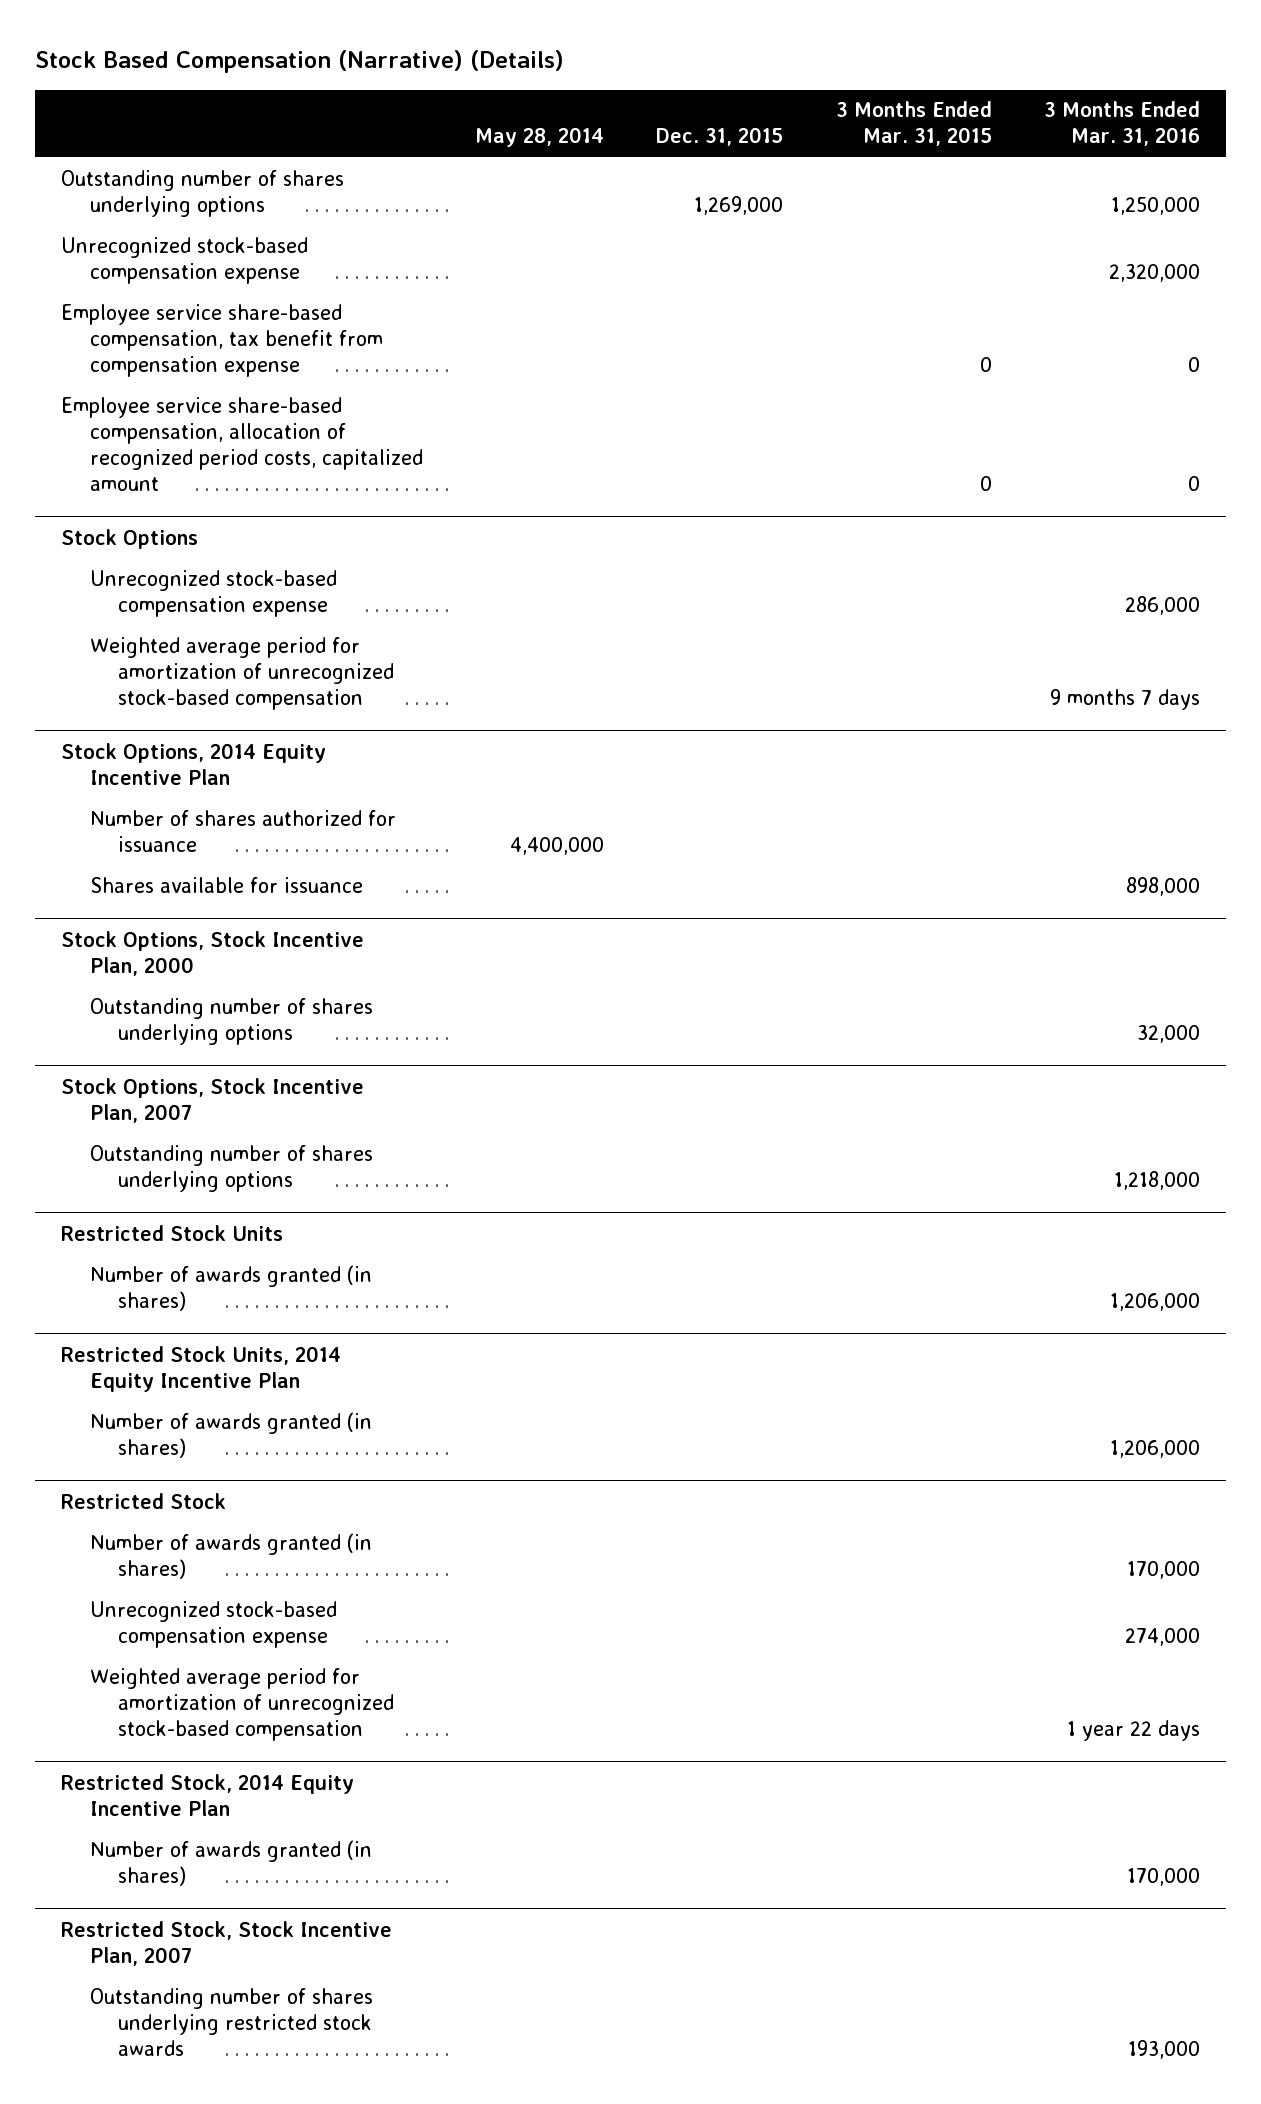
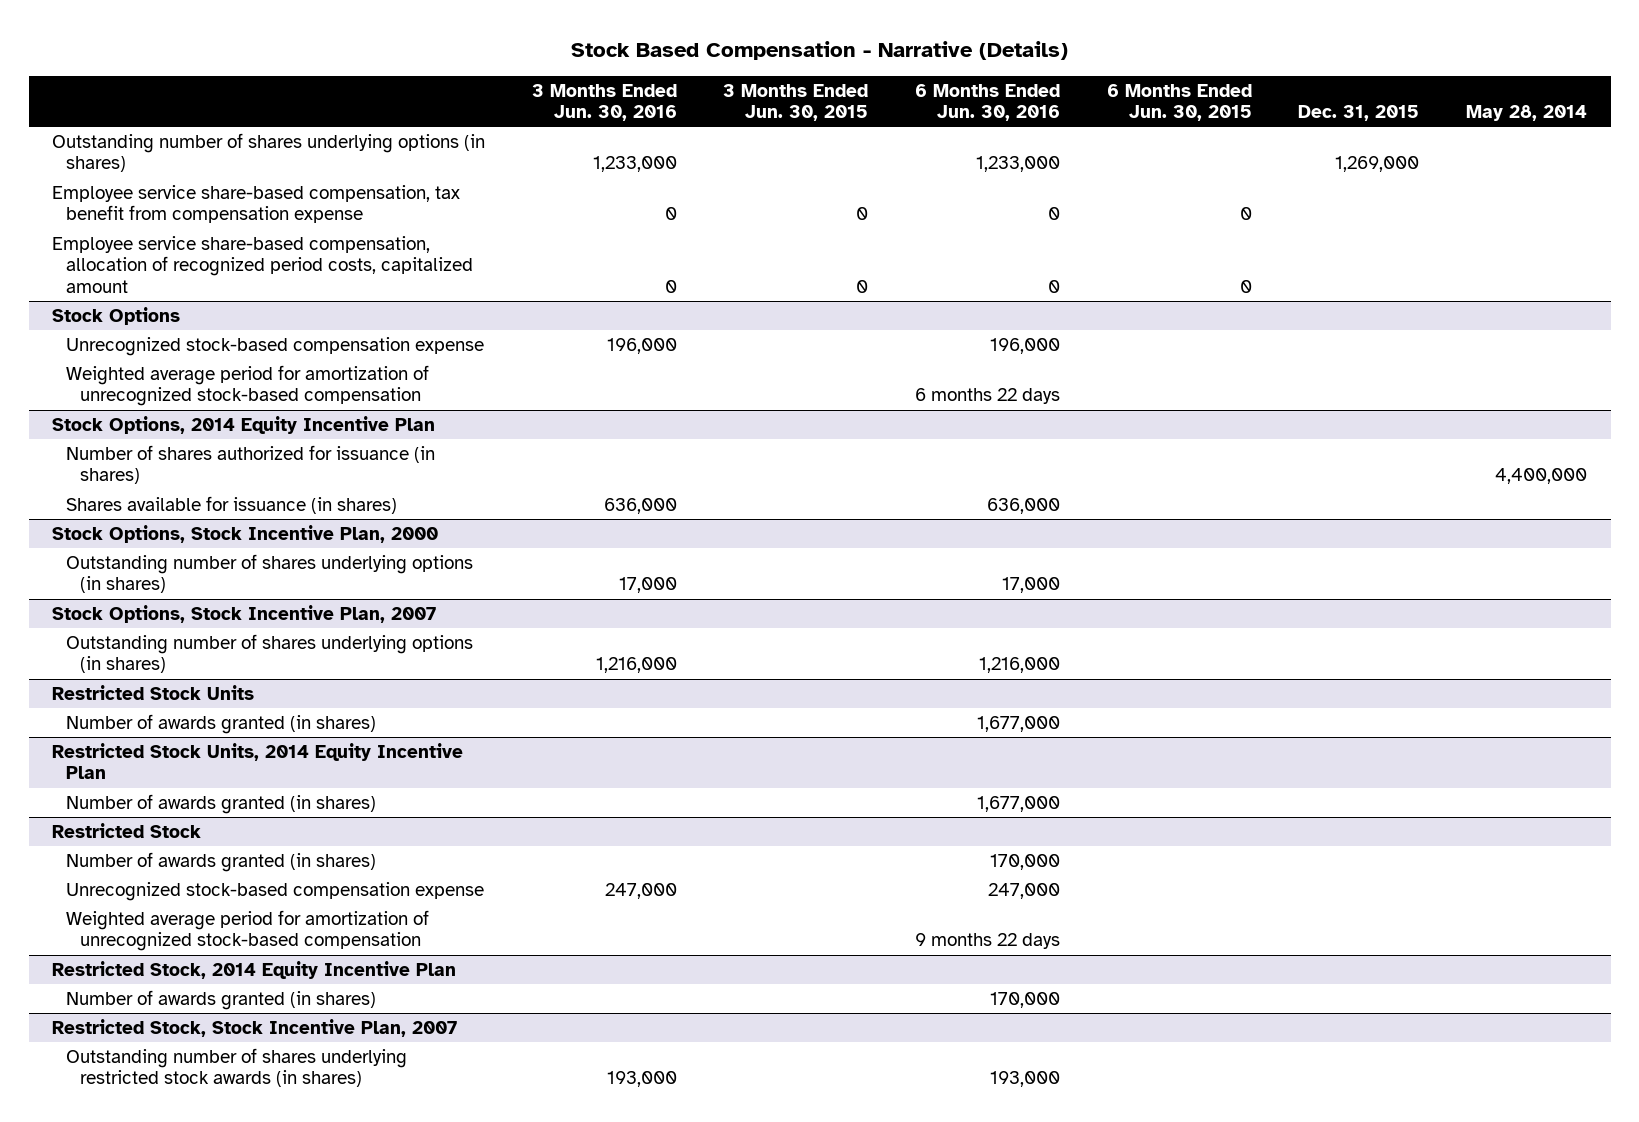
- Stock Based Compensation (Narrative) (Details)
+ Stock Based Compensation - Narrative (Details)
- | May 28, 2014 | Dec. 31, 2015 | 3 Months Ended Mar. 31, 2015 | 3 Months Ended Mar. 31, 2016
+ | 3 Months Ended Jun. 30, 2016 | 3 Months Ended Jun. 30, 2015 | 6 Months Ended Jun. 30, 2016 | 6 Months Ended Jun. 30, 2015 | Dec. 31, 2015 | May 28, 2014
- Outstanding number of shares underlying options | | 1,269,000 | | 1,250,000
- Unrecognized stock-based compensation expense | | | | 2,320,000
+ Outstanding number of shares underlying options (in shares) | 1,233,000 | | 1,233,000 | | 1,269,000 |
@ Stock Options, 2014 Equity Incentive Plan
- Number of shares authorized for issuance | 4,400,000 | | |
- Shares available for issuance | | | | 898,000
+ Number of shares authorized for issuance (in shares) | | | | | | 4,400,000
+ Shares available for issuance (in shares) | 636,000 | | 636,000 | | |
@ Stock Options, Stock Incentive Plan, 2000
- Outstanding number of shares underlying options | | | | 32,000
+ Outstanding number of shares underlying options (in shares) | 17,000 | | 17,000 | | |
@ Stock Options, Stock Incentive Plan, 2007
- Outstanding number of shares underlying options | | | | 1,218,000
+ Outstanding number of shares underlying options (in shares) | 1,216,000 | | 1,216,000 | | |
@ Restricted Stock, Stock Incentive Plan, 2007
- Outstanding number of shares underlying restricted stock awards | | | | 193,000
+ Outstanding number of shares underlying restricted stock awards (in shares) | 193,000 | | 193,000 | | |

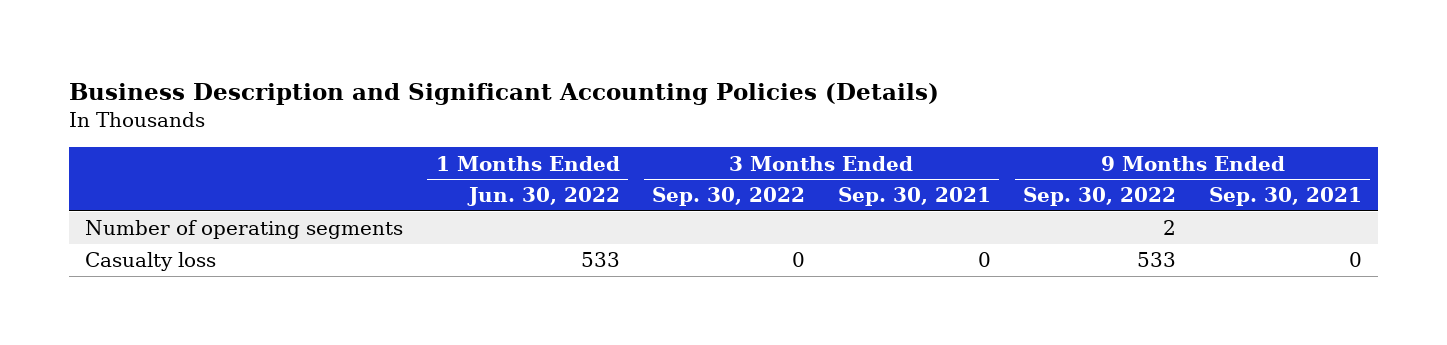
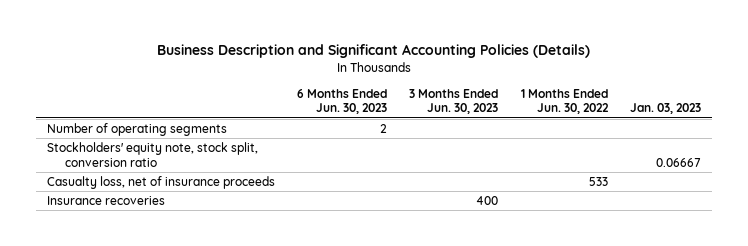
- | 1 Months Ended Jun. 30, 2022 | 3 Months Ended Sep. 30, 2022 | 3 Months Ended Sep. 30, 2021 | 9 Months Ended Sep. 30, 2022 | 9 Months Ended Sep. 30, 2021
+ | 6 Months Ended Jun. 30, 2023 | 3 Months Ended Jun. 30, 2023 | 1 Months Ended Jun. 30, 2022 | Jan. 03, 2023
- Casualty loss | 533 | 0 | 0 | 533 | 0
+ Stockholders' equity note, stock split, conversion ratio | | | | 0.06667
+ Casualty loss, net of insurance proceeds | | | 533 |
+ Insurance recoveries | | 400 | |

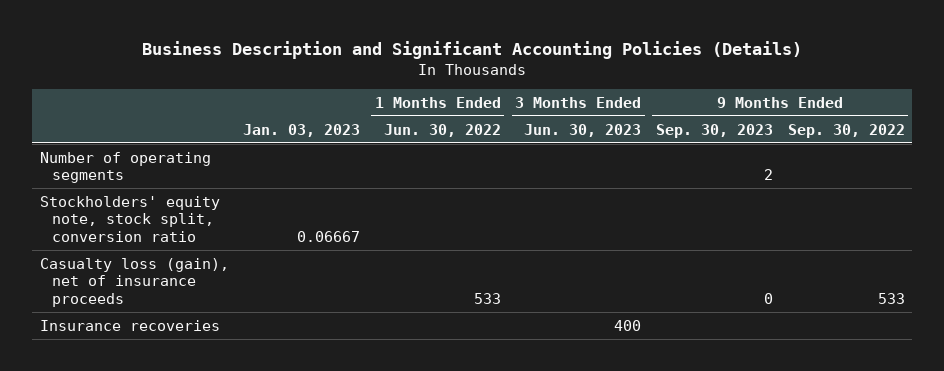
- | 6 Months Ended Jun. 30, 2023 | 3 Months Ended Jun. 30, 2023 | 1 Months Ended Jun. 30, 2022 | Jan. 03, 2023
+ | Jan. 03, 2023 | 1 Months Ended Jun. 30, 2022 | 3 Months Ended Jun. 30, 2023 | 9 Months Ended Sep. 30, 2023 | 9 Months Ended Sep. 30, 2022
- Casualty loss, net of insurance proceeds | | | 533 |
+ Casualty loss (gain), net of insurance proceeds | | 533 | | 0 | 533

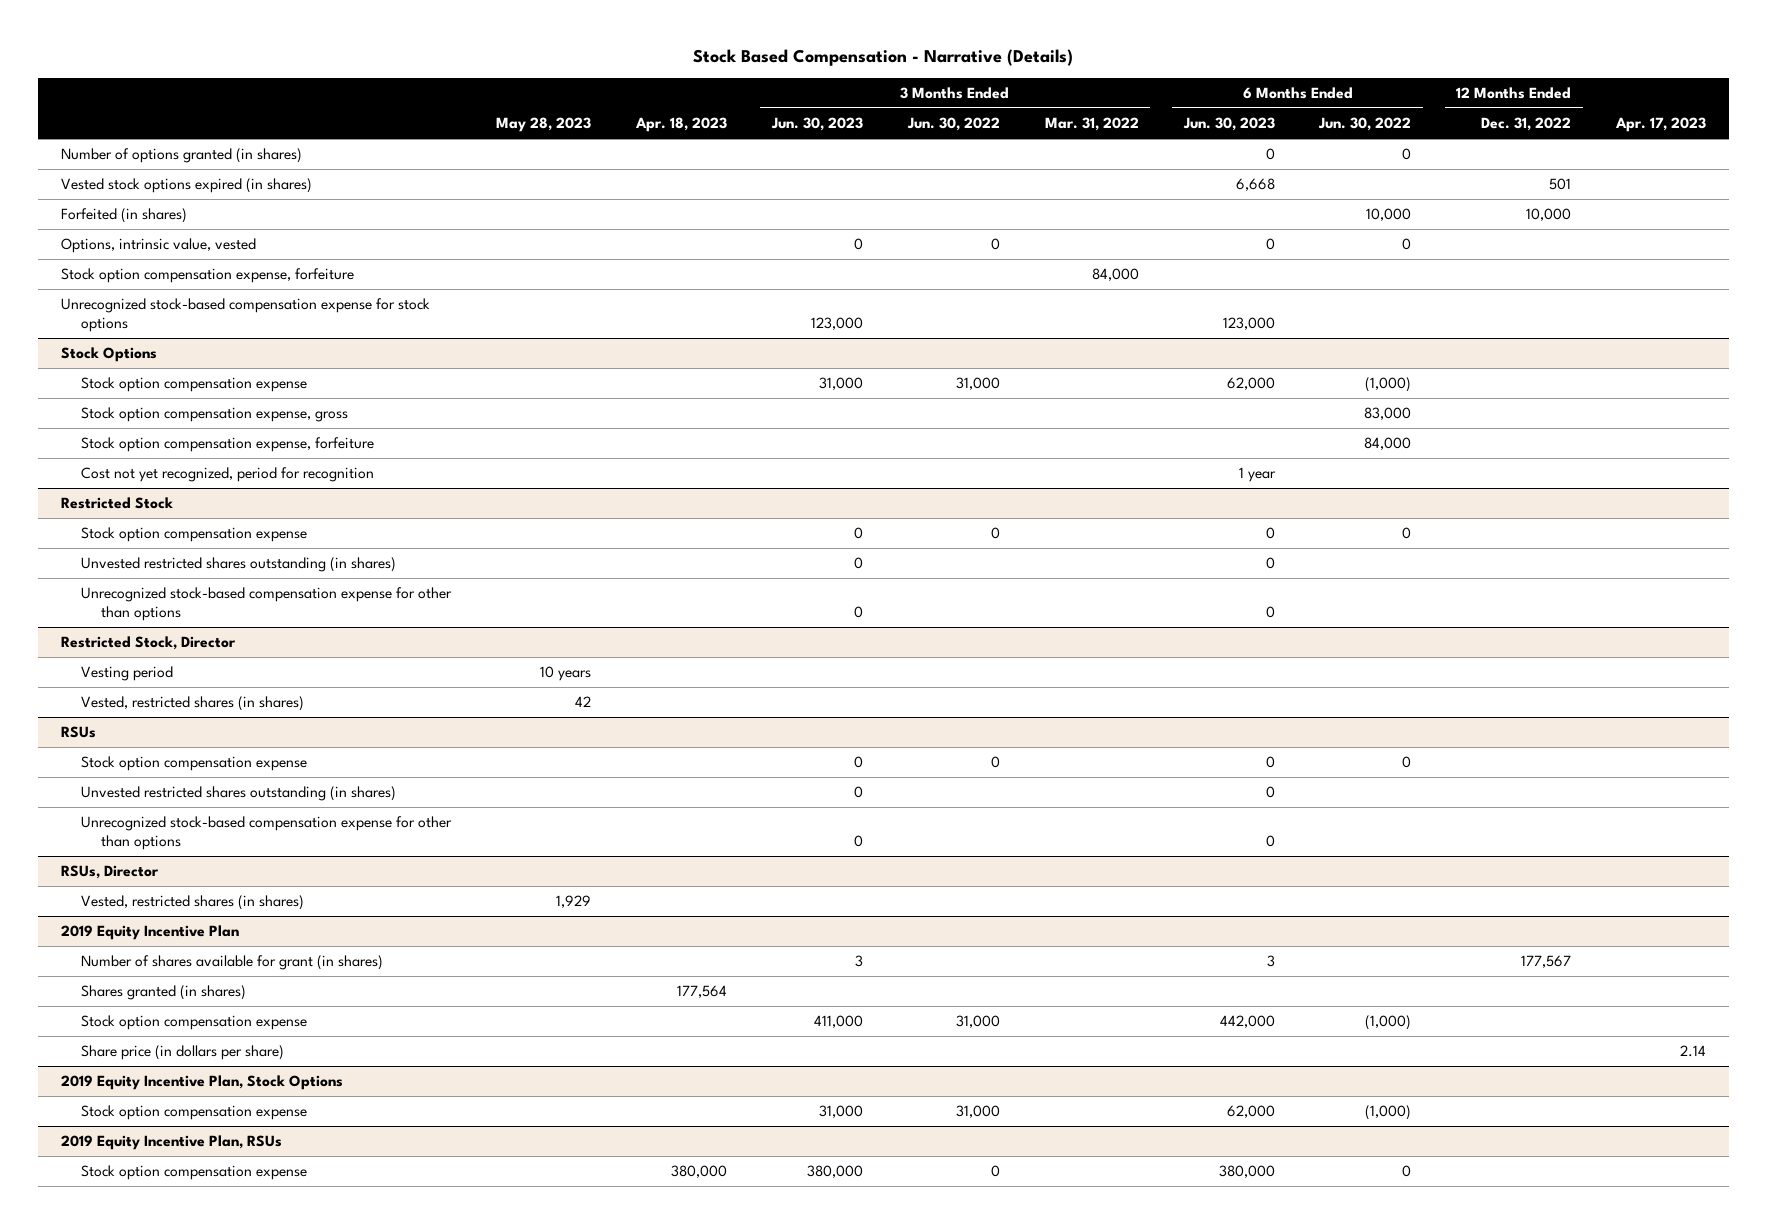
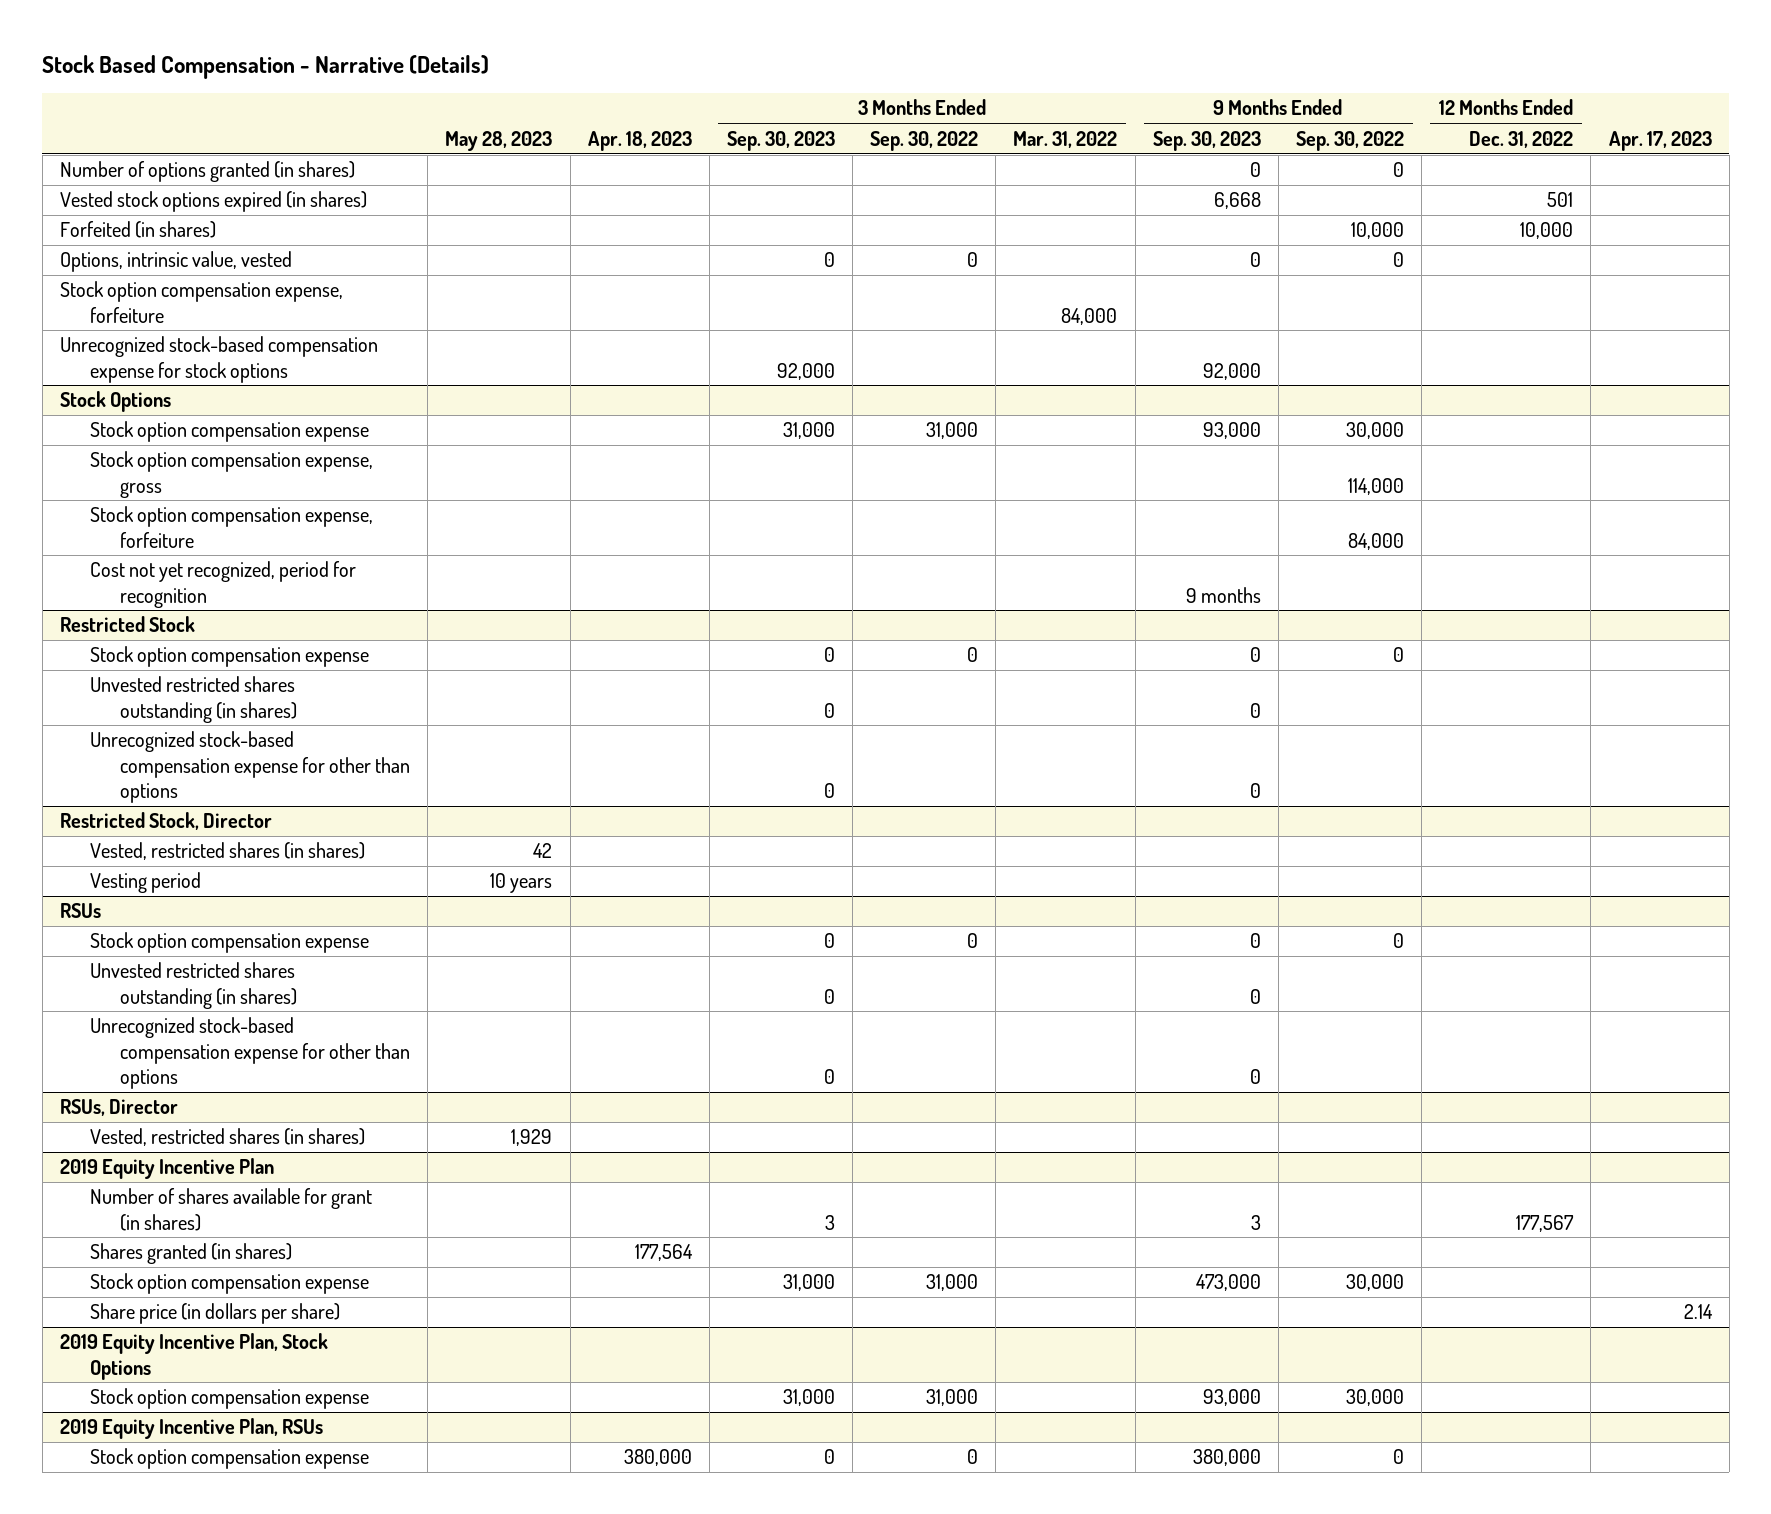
- | May 28, 2023 | Apr. 18, 2023 | 3 Months Ended Jun. 30, 2023 | 3 Months Ended Jun. 30, 2022 | 3 Months Ended Mar. 31, 2022 | 6 Months Ended Jun. 30, 2023 | 6 Months Ended Jun. 30, 2022 | 12 Months Ended Dec. 31, 2022 | Apr. 17, 2023
+ | May 28, 2023 | Apr. 18, 2023 | 3 Months Ended Sep. 30, 2023 | 3 Months Ended Sep. 30, 2022 | 3 Months Ended Mar. 31, 2022 | 9 Months Ended Sep. 30, 2023 | 9 Months Ended Sep. 30, 2022 | 12 Months Ended Dec. 31, 2022 | Apr. 17, 2023
@ Restricted Stock, Director
moved down: Vesting period | 10 years | | | | | | | |

